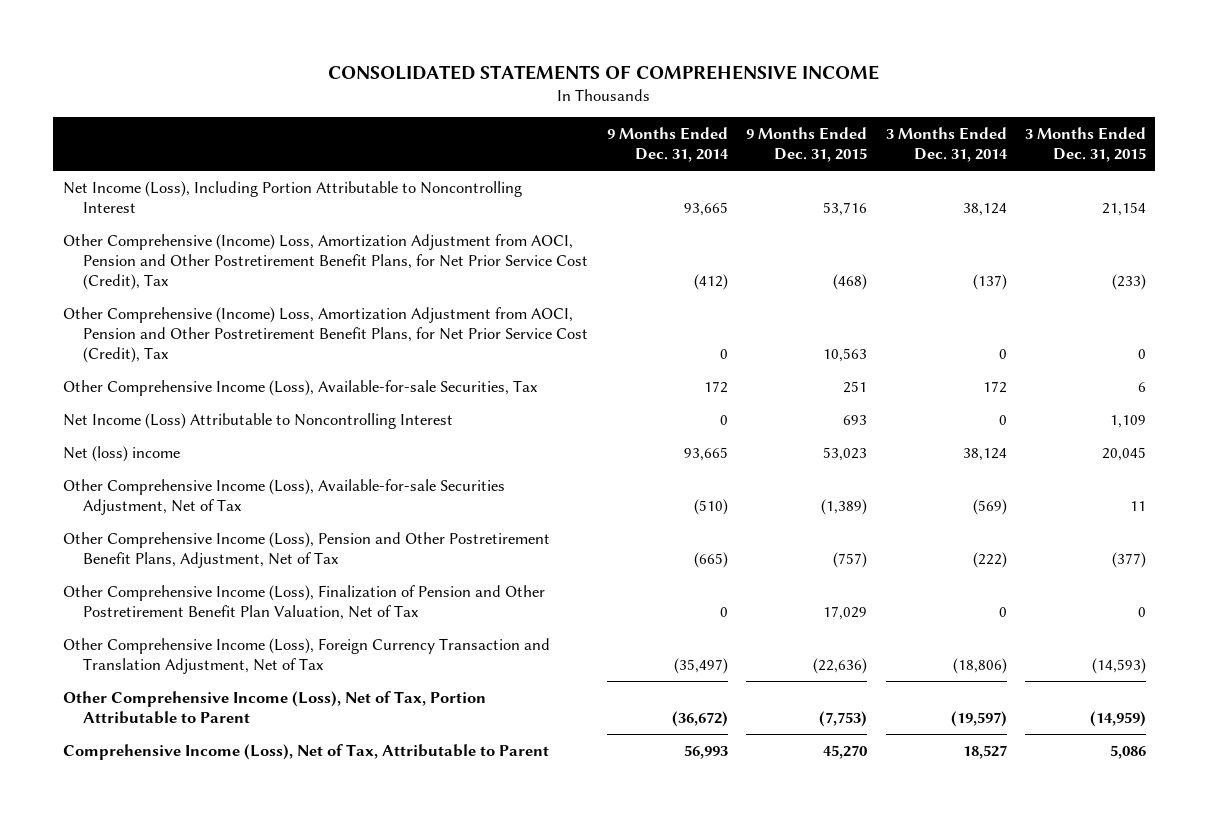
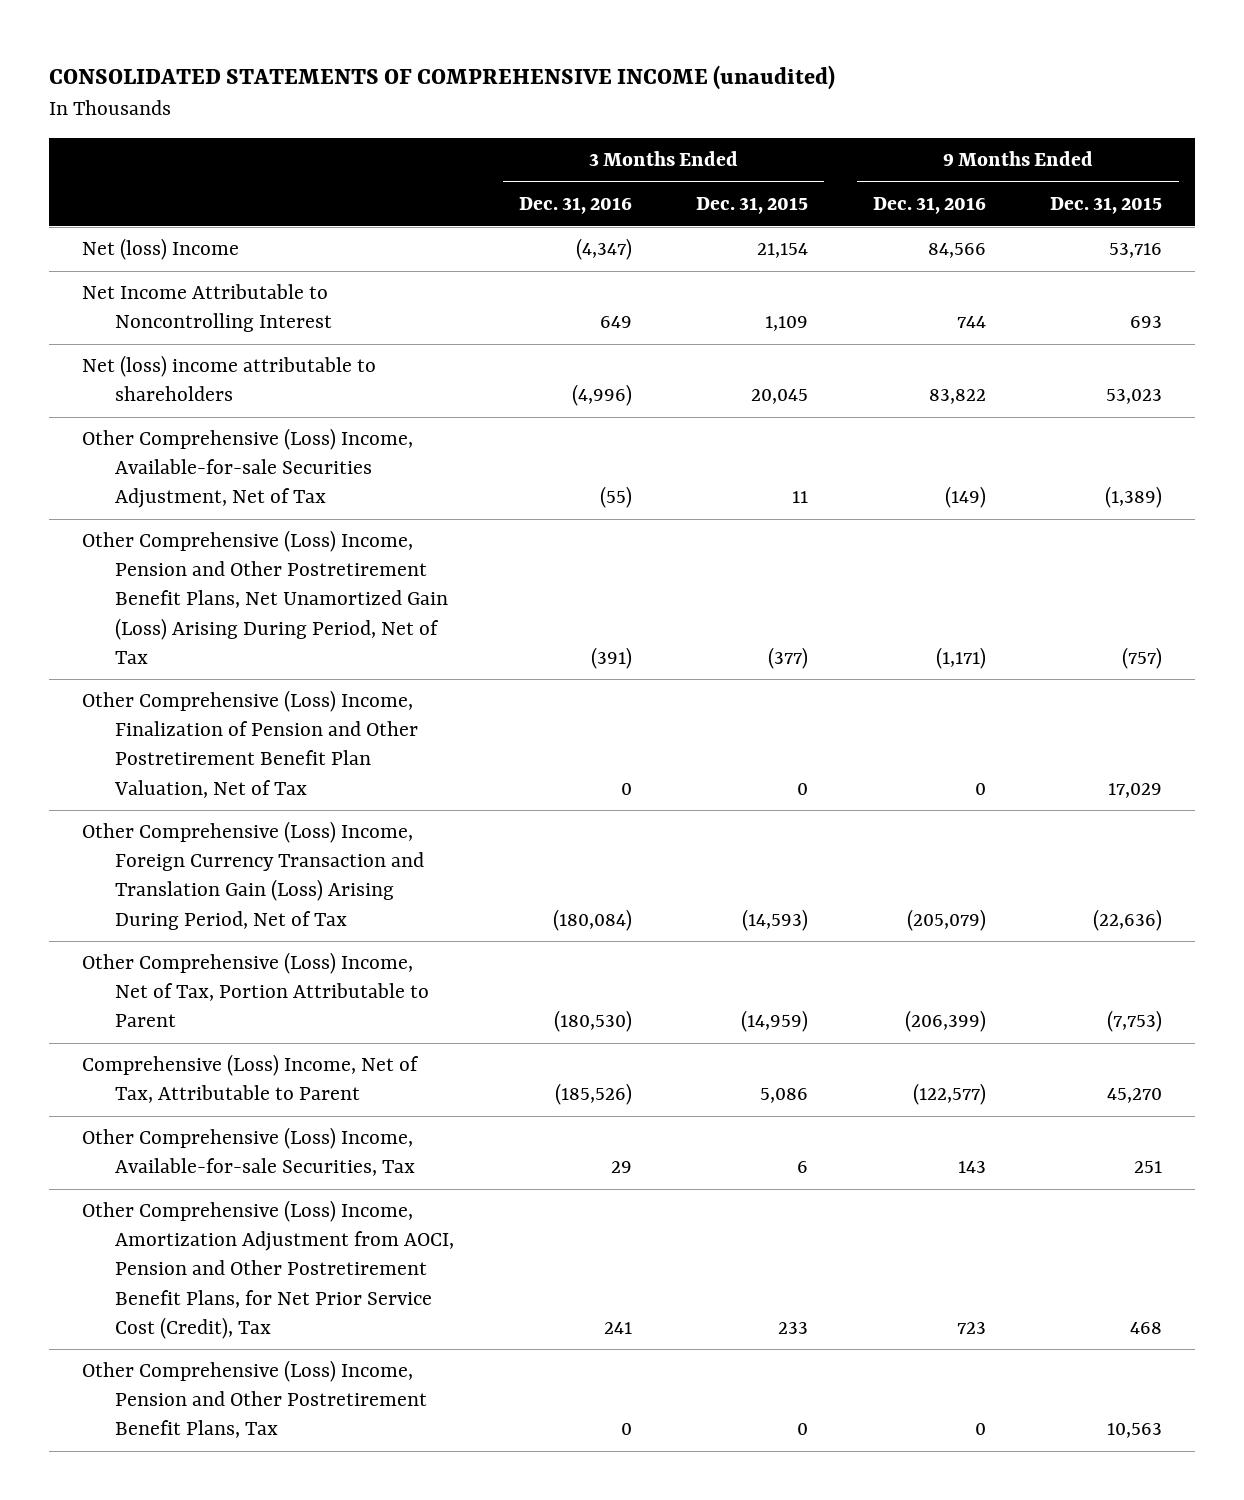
- CONSOLIDATED STATEMENTS OF COMPREHENSIVE INCOME
+ CONSOLIDATED STATEMENTS OF COMPREHENSIVE INCOME (unaudited)
- | 9 Months Ended Dec. 31, 2014 | 9 Months Ended Dec. 31, 2015 | 3 Months Ended Dec. 31, 2014 | 3 Months Ended Dec. 31, 2015
+ | 3 Months Ended Dec. 31, 2016 | 3 Months Ended Dec. 31, 2015 | 9 Months Ended Dec. 31, 2016 | 9 Months Ended Dec. 31, 2015
- Net Income (Loss), Including Portion Attributable to Noncontrolling Interest | 93,665 | 53,716 | 38,124 | 21,154
- Other Comprehensive (Income) Loss, Amortization Adjustment from AOCI, Pension and Other Postretirement Benefit Plans, for Net Prior Service Cost (Credit), Tax | (412) | (468) | (137) | (233)
- Other Comprehensive (Income) Loss, Amortization Adjustment from AOCI, Pension and Other Postretirement Benefit Plans, for Net Prior Service Cost (Credit), Tax | 0 | 10,563 | 0 | 0
- Other Comprehensive Income (Loss), Available-for-sale Securities, Tax | 172 | 251 | 172 | 6
- Net Income (Loss) Attributable to Noncontrolling Interest | 0 | 693 | 0 | 1,109
- Net (loss) income | 93,665 | 53,023 | 38,124 | 20,045
- Other Comprehensive Income (Loss), Available-for-sale Securities Adjustment, Net of Tax | (510) | (1,389) | (569) | 11
- Other Comprehensive Income (Loss), Pension and Other Postretirement Benefit Plans, Adjustment, Net of Tax | (665) | (757) | (222) | (377)
- Other Comprehensive Income (Loss), Finalization of Pension and Other Postretirement Benefit Plan Valuation, Net of Tax | 0 | 17,029 | 0 | 0
- Other Comprehensive Income (Loss), Foreign Currency Transaction and Translation Adjustment, Net of Tax | (35,497) | (22,636) | (18,806) | (14,593)
- Other Comprehensive Income (Loss), Net of Tax, Portion Attributable to Parent | (36,672) | (7,753) | (19,597) | (14,959)
- Comprehensive Income (Loss), Net of Tax, Attributable to Parent | 56,993 | 45,270 | 18,527 | 5,086
+ Net (loss) Income | (4,347) | 21,154 | 84,566 | 53,716
+ Net Income Attributable to Noncontrolling Interest | 649 | 1,109 | 744 | 693
+ Net (loss) income attributable to shareholders | (4,996) | 20,045 | 83,822 | 53,023
+ Other Comprehensive (Loss) Income, Available-for-sale Securities Adjustment, Net of Tax | (55) | 11 | (149) | (1,389)
+ Other Comprehensive (Loss) Income, Pension and Other Postretirement Benefit Plans, Net Unamortized Gain (Loss) Arising During Period, Net of Tax | (391) | (377) | (1,171) | (757)
+ Other Comprehensive (Loss) Income, Finalization of Pension and Other Postretirement Benefit Plan Valuation, Net of Tax | 0 | 0 | 0 | 17,029
+ Other Comprehensive (Loss) Income, Foreign Currency Transaction and Translation Gain (Loss) Arising During Period, Net of Tax | (180,084) | (14,593) | (205,079) | (22,636)
+ Other Comprehensive (Loss) Income, Net of Tax, Portion Attributable to Parent | (180,530) | (14,959) | (206,399) | (7,753)
+ Comprehensive (Loss) Income, Net of Tax, Attributable to Parent | (185,526) | 5,086 | (122,577) | 45,270
+ Other Comprehensive (Loss) Income, Available-for-sale Securities, Tax | 29 | 6 | 143 | 251
+ Other Comprehensive (Loss) Income, Amortization Adjustment from AOCI, Pension and Other Postretirement Benefit Plans, for Net Prior Service Cost (Credit), Tax | 241 | 233 | 723 | 468
+ Other Comprehensive (Loss) Income, Pension and Other Postretirement Benefit Plans, Tax | 0 | 0 | 0 | 10,563

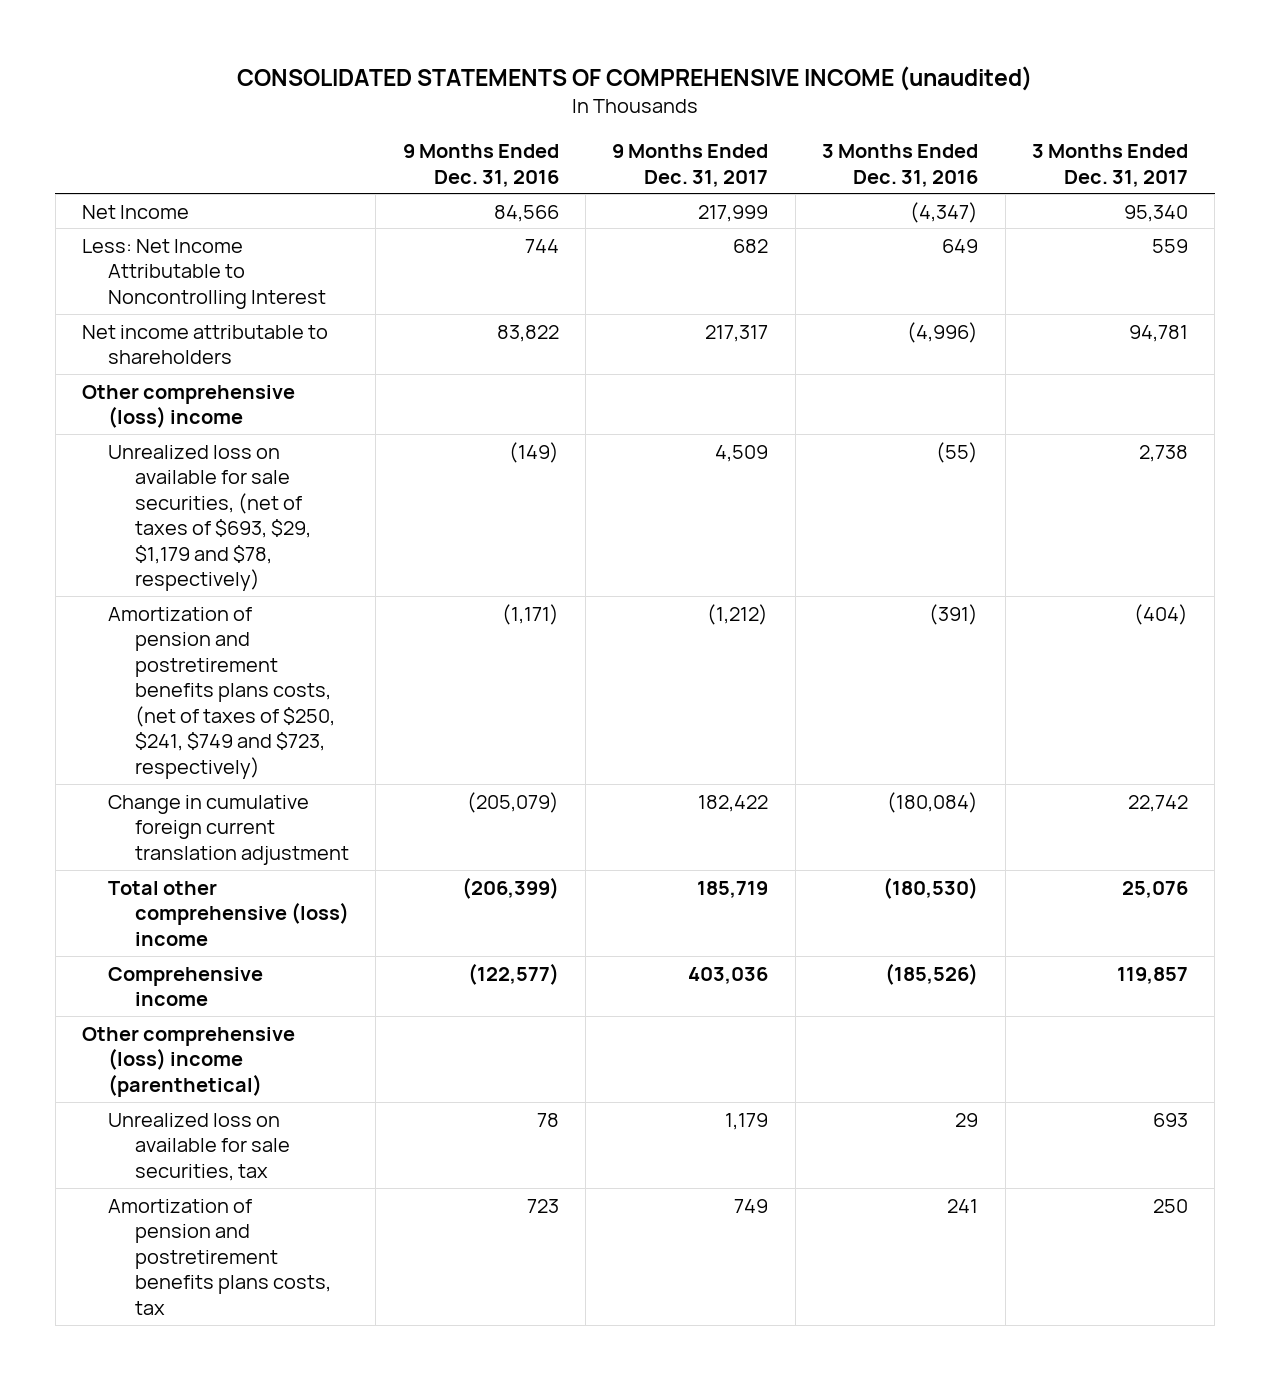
- | 3 Months Ended Dec. 31, 2016 | 3 Months Ended Dec. 31, 2015 | 9 Months Ended Dec. 31, 2016 | 9 Months Ended Dec. 31, 2015
+ | 9 Months Ended Dec. 31, 2016 | 9 Months Ended Dec. 31, 2017 | 3 Months Ended Dec. 31, 2016 | 3 Months Ended Dec. 31, 2017
- Net (loss) Income | (4,347) | 21,154 | 84,566 | 53,716
- Net Income Attributable to Noncontrolling Interest | 649 | 1,109 | 744 | 693
- Net (loss) income attributable to shareholders | (4,996) | 20,045 | 83,822 | 53,023
- Other Comprehensive (Loss) Income, Available-for-sale Securities Adjustment, Net of Tax | (55) | 11 | (149) | (1,389)
- Other Comprehensive (Loss) Income, Pension and Other Postretirement Benefit Plans, Net Unamortized Gain (Loss) Arising During Period, Net of Tax | (391) | (377) | (1,171) | (757)
- Other Comprehensive (Loss) Income, Finalization of Pension and Other Postretirement Benefit Plan Valuation, Net of Tax | 0 | 0 | 0 | 17,029
- Other Comprehensive (Loss) Income, Foreign Currency Transaction and Translation Gain (Loss) Arising During Period, Net of Tax | (180,084) | (14,593) | (205,079) | (22,636)
- Other Comprehensive (Loss) Income, Net of Tax, Portion Attributable to Parent | (180,530) | (14,959) | (206,399) | (7,753)
- Comprehensive (Loss) Income, Net of Tax, Attributable to Parent | (185,526) | 5,086 | (122,577) | 45,270
- Other Comprehensive (Loss) Income, Available-for-sale Securities, Tax | 29 | 6 | 143 | 251
- Other Comprehensive (Loss) Income, Amortization Adjustment from AOCI, Pension and Other Postretirement Benefit Plans, for Net Prior Service Cost (Credit), Tax | 241 | 233 | 723 | 468
- Other Comprehensive (Loss) Income, Pension and Other Postretirement Benefit Plans, Tax | 0 | 0 | 0 | 10,563
+ Net Income | 84,566 | 217,999 | (4,347) | 95,340
+ Less: Net Income Attributable to Noncontrolling Interest | 744 | 682 | 649 | 559
+ Net income attributable to shareholders | 83,822 | 217,317 | (4,996) | 94,781
+ Other comprehensive (loss) income
+ Unrealized loss on available for sale securities, (net of taxes of $693, $29, $1,179 and $78, respectively) | (149) | 4,509 | (55) | 2,738
+ Amortization of pension and postretirement benefits plans costs, (net of taxes of $250, $241, $749 and $723, respectively) | (1,171) | (1,212) | (391) | (404)
+ Change in cumulative foreign current translation adjustment | (205,079) | 182,422 | (180,084) | 22,742
+ Total other comprehensive (loss) income | (206,399) | 185,719 | (180,530) | 25,076
+ Comprehensive income | (122,577) | 403,036 | (185,526) | 119,857
+ Other comprehensive (loss) income (parenthetical)
+ Unrealized loss on available for sale securities, tax | 78 | 1,179 | 29 | 693
+ Amortization of pension and postretirement benefits plans costs, tax | 723 | 749 | 241 | 250

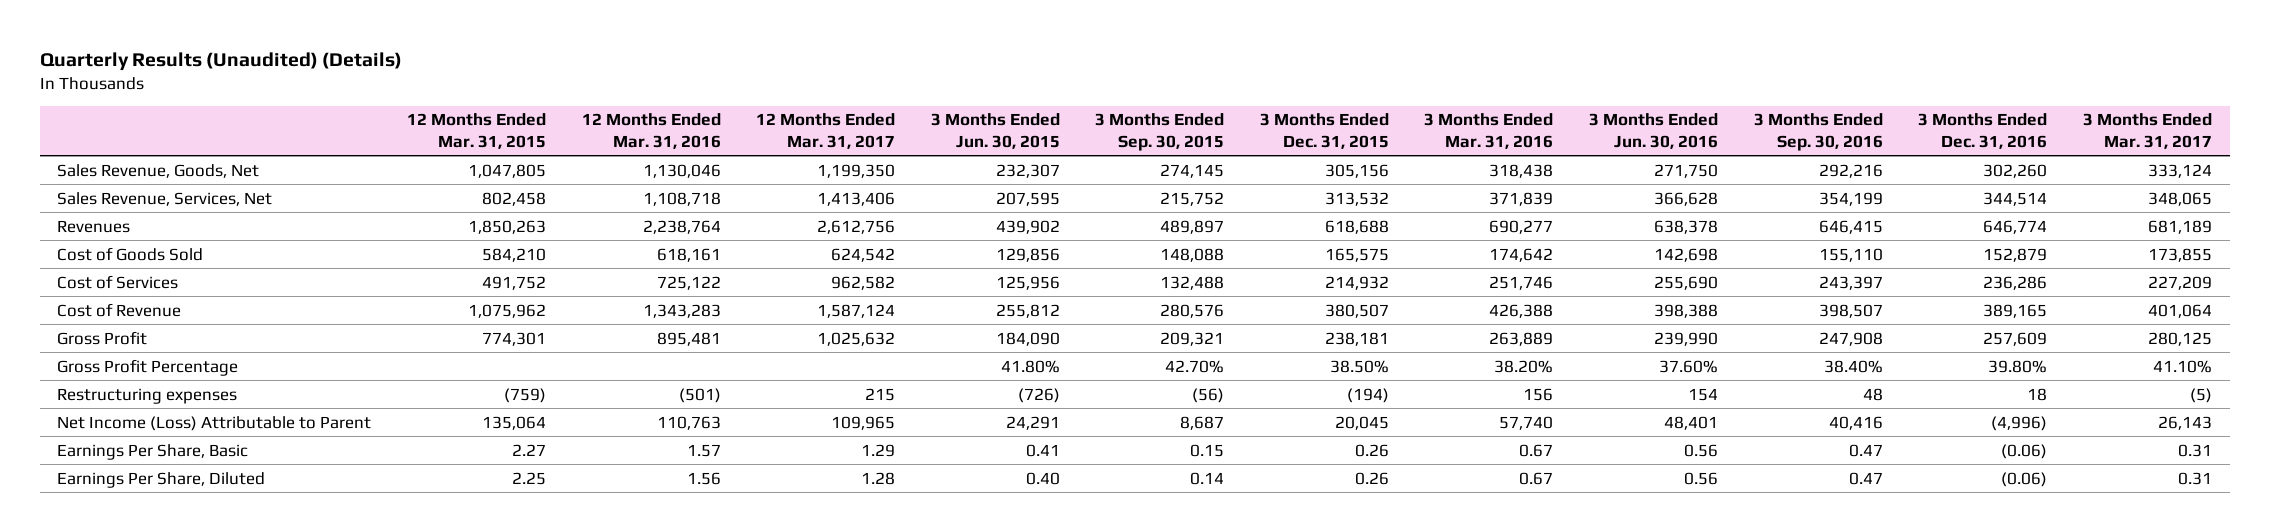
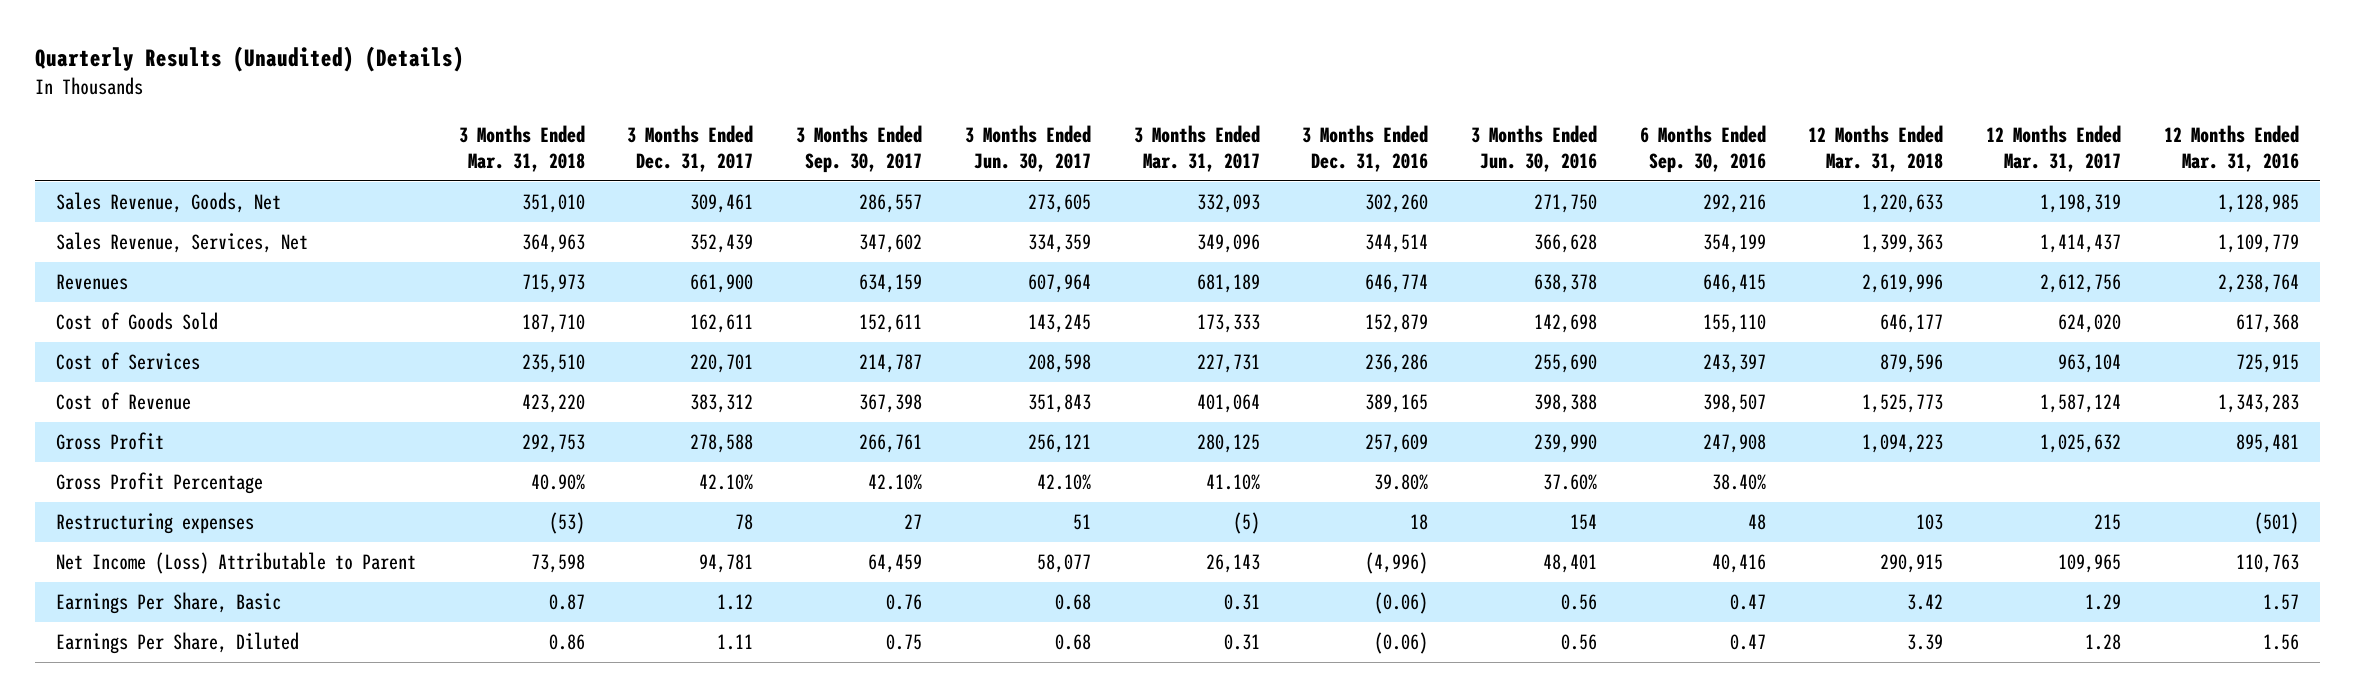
- | 12 Months Ended Mar. 31, 2015 | 12 Months Ended Mar. 31, 2016 | 12 Months Ended Mar. 31, 2017 | 3 Months Ended Jun. 30, 2015 | 3 Months Ended Sep. 30, 2015 | 3 Months Ended Dec. 31, 2015 | 3 Months Ended Mar. 31, 2016 | 3 Months Ended Jun. 30, 2016 | 3 Months Ended Sep. 30, 2016 | 3 Months Ended Dec. 31, 2016 | 3 Months Ended Mar. 31, 2017
+ | 3 Months Ended Mar. 31, 2018 | 3 Months Ended Dec. 31, 2017 | 3 Months Ended Sep. 30, 2017 | 3 Months Ended Jun. 30, 2017 | 3 Months Ended Mar. 31, 2017 | 3 Months Ended Dec. 31, 2016 | 3 Months Ended Jun. 30, 2016 | 6 Months Ended Sep. 30, 2016 | 12 Months Ended Mar. 31, 2018 | 12 Months Ended Mar. 31, 2017 | 12 Months Ended Mar. 31, 2016
- Sales Revenue, Goods, Net | 1,047,805 | 1,130,046 | 1,199,350 | 232,307 | 274,145 | 305,156 | 318,438 | 271,750 | 292,216 | 302,260 | 333,124
- Sales Revenue, Services, Net | 802,458 | 1,108,718 | 1,413,406 | 207,595 | 215,752 | 313,532 | 371,839 | 366,628 | 354,199 | 344,514 | 348,065
+ Sales Revenue, Goods, Net | 351,010 | 309,461 | 286,557 | 273,605 | 332,093 | 302,260 | 271,750 | 292,216 | 1,220,633 | 1,198,319 | 1,128,985
+ Sales Revenue, Services, Net | 364,963 | 352,439 | 347,602 | 334,359 | 349,096 | 344,514 | 366,628 | 354,199 | 1,399,363 | 1,414,437 | 1,109,779
- Cost of Goods Sold | 584,210 | 618,161 | 624,542 | 129,856 | 148,088 | 165,575 | 174,642 | 142,698 | 155,110 | 152,879 | 173,855
- Cost of Services | 491,752 | 725,122 | 962,582 | 125,956 | 132,488 | 214,932 | 251,746 | 255,690 | 243,397 | 236,286 | 227,209
+ Cost of Goods Sold | 187,710 | 162,611 | 152,611 | 143,245 | 173,333 | 152,879 | 142,698 | 155,110 | 646,177 | 624,020 | 617,368
+ Cost of Services | 235,510 | 220,701 | 214,787 | 208,598 | 227,731 | 236,286 | 255,690 | 243,397 | 879,596 | 963,104 | 725,915

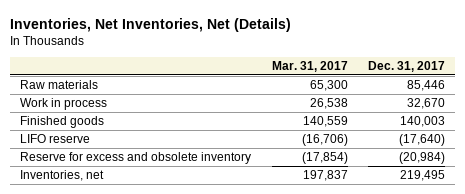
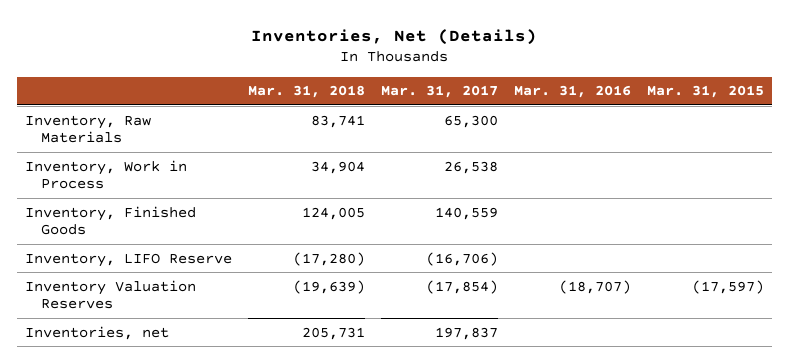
- Inventories, Net Inventories, Net (Details)
+ Inventories, Net (Details)
- | Mar. 31, 2017 | Dec. 31, 2017
+ | Mar. 31, 2018 | Mar. 31, 2017 | Mar. 31, 2016 | Mar. 31, 2015
- Raw materials | 65,300 | 85,446
- Work in process | 26,538 | 32,670
- Finished goods | 140,559 | 140,003
- LIFO reserve | (16,706) | (17,640)
- Reserve for excess and obsolete inventory | (17,854) | (20,984)
+ Inventory, Raw Materials | 83,741 | 65,300 | |
+ Inventory, Work in Process | 34,904 | 26,538 | |
+ Inventory, Finished Goods | 124,005 | 140,559 | |
+ Inventory, LIFO Reserve | (17,280) | (16,706) | |
+ Inventory Valuation Reserves | (19,639) | (17,854) | (18,707) | (17,597)

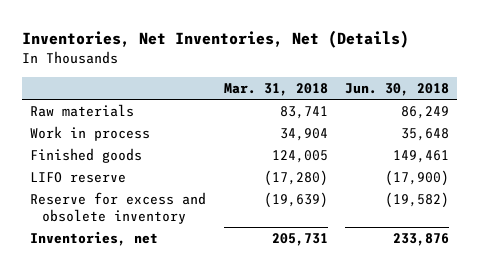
- Inventories, Net (Details)
+ Inventories, Net Inventories, Net (Details)
- | Mar. 31, 2018 | Mar. 31, 2017 | Mar. 31, 2016 | Mar. 31, 2015
+ | Mar. 31, 2018 | Jun. 30, 2018
- Inventory, Raw Materials | 83,741 | 65,300 | |
- Inventory, Work in Process | 34,904 | 26,538 | |
- Inventory, Finished Goods | 124,005 | 140,559 | |
- Inventory, LIFO Reserve | (17,280) | (16,706) | |
- Inventory Valuation Reserves | (19,639) | (17,854) | (18,707) | (17,597)
+ Raw materials | 83,741 | 86,249
+ Work in process | 34,904 | 35,648
+ Finished goods | 124,005 | 149,461
+ LIFO reserve | (17,280) | (17,900)
+ Reserve for excess and obsolete inventory | (19,639) | (19,582)

